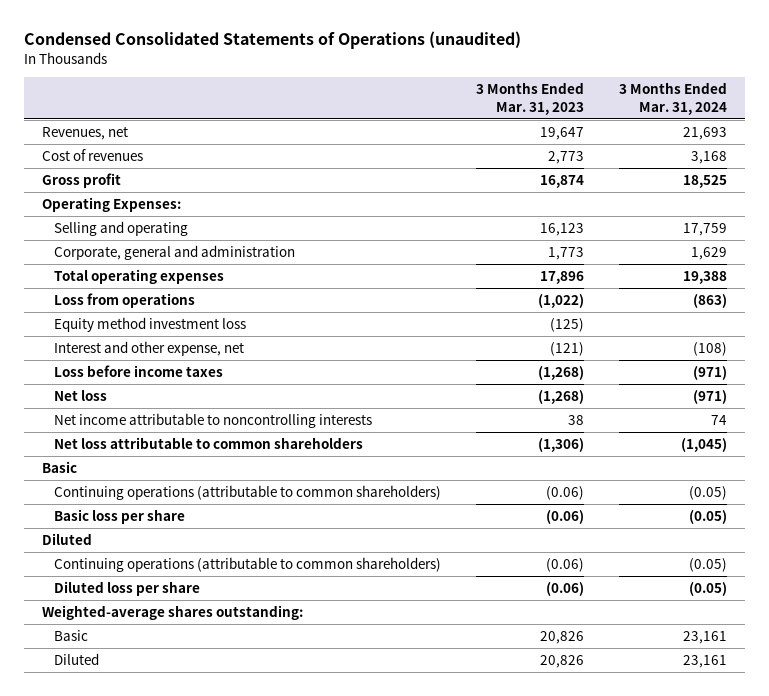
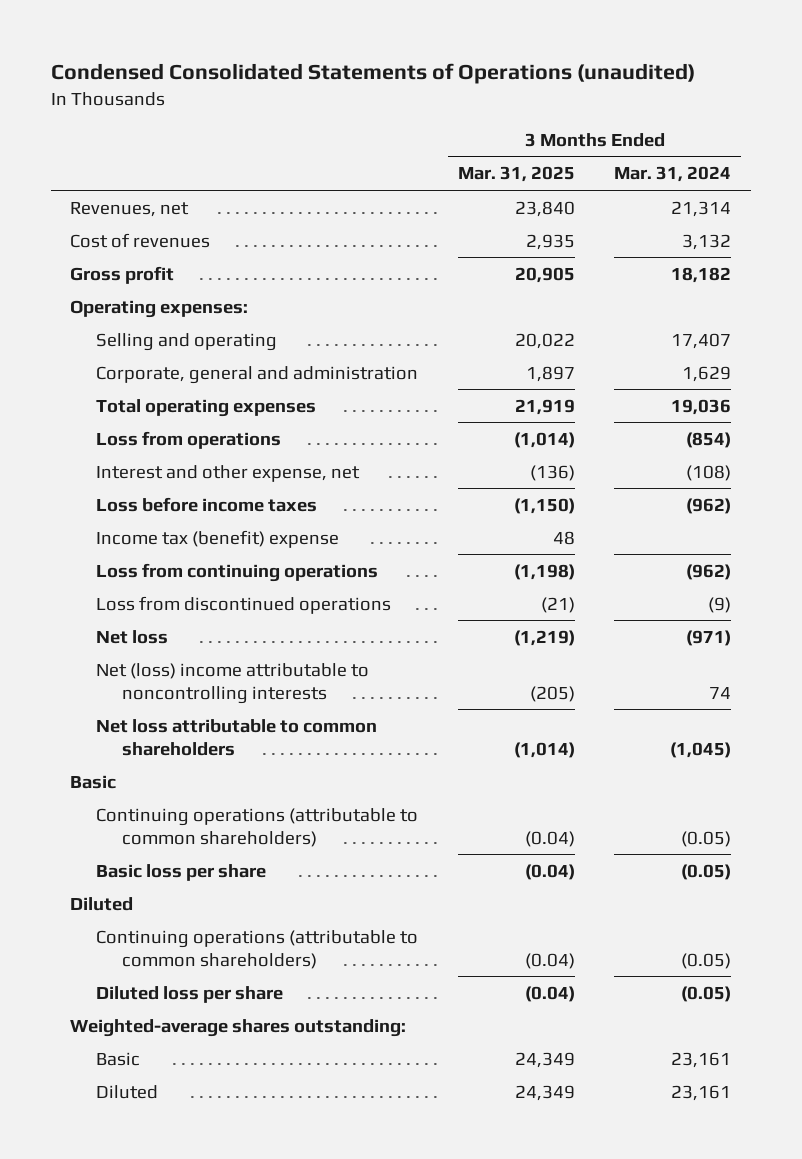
- | 3 Months Ended Mar. 31, 2023 | 3 Months Ended Mar. 31, 2024
+ | 3 Months Ended Mar. 31, 2025 | 3 Months Ended Mar. 31, 2024
- Revenues, net | 19,647 | 21,693
- Cost of revenues | 2,773 | 3,168
- Gross profit | 16,874 | 18,525
- Operating Expenses:
- Selling and operating | 16,123 | 17,759
+ Revenues, net | 23,840 | 21,314
+ Cost of revenues | 2,935 | 3,132
+ Gross profit | 20,905 | 18,182
+ Operating expenses:
+ Selling and operating | 20,022 | 17,407
- Total operating expenses | 17,896 | 19,388
- Loss from operations | (1,022) | (863)
- Equity method investment loss | (125) |
+ Total operating expenses | 21,919 | 19,036
+ Loss from operations | (1,014) | (854)
- Loss before income taxes | (1,268) | (971)
+ Loss before income taxes | (1,150) | (962)
+ Income tax (benefit) expense | 48 |
+ Loss from continuing operations | (1,198) | (962)
+ Loss from discontinued operations | (21) | (9)
- Net income attributable to noncontrolling interests | 38 | 74
+ Net (loss) income attributable to noncontrolling interests | (205) | 74

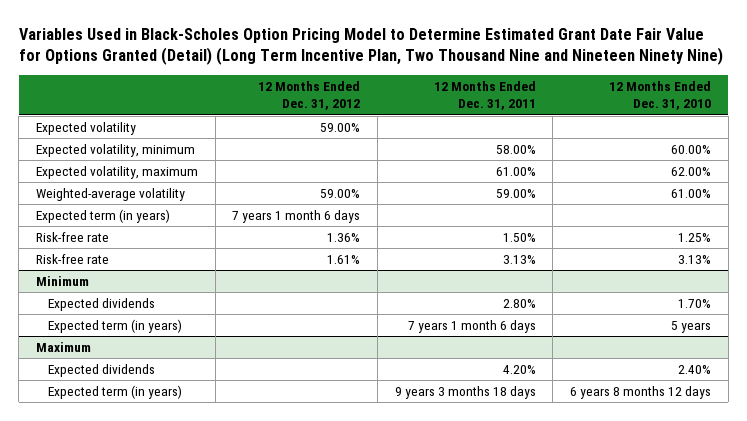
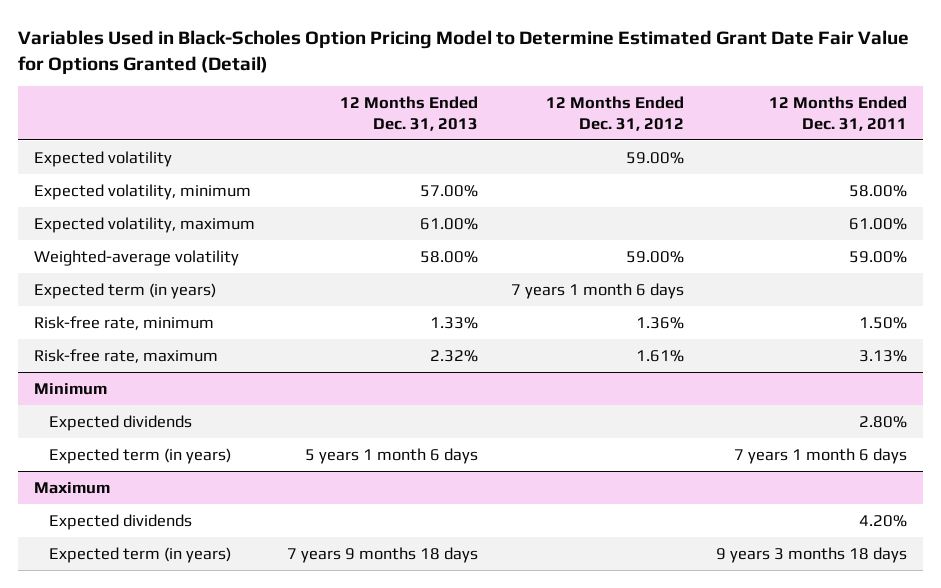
- Variables Used in Black-Scholes Option Pricing Model to Determine Estimated Grant Date Fair Value for Options Granted (Detail) (Long Term Incentive Plan, Two Thousand Nine and Nineteen Ninety Nine)
+ Variables Used in Black-Scholes Option Pricing Model to Determine Estimated Grant Date Fair Value for Options Granted (Detail)
- | 12 Months Ended Dec. 31, 2012 | 12 Months Ended Dec. 31, 2011 | 12 Months Ended Dec. 31, 2010
+ | 12 Months Ended Dec. 31, 2013 | 12 Months Ended Dec. 31, 2012 | 12 Months Ended Dec. 31, 2011
- Risk-free rate | 1.36% | 1.50% | 1.25%
- Risk-free rate | 1.61% | 3.13% | 3.13%
+ Risk-free rate, minimum | 1.33% | 1.36% | 1.50%
+ Risk-free rate, maximum | 2.32% | 1.61% | 3.13%

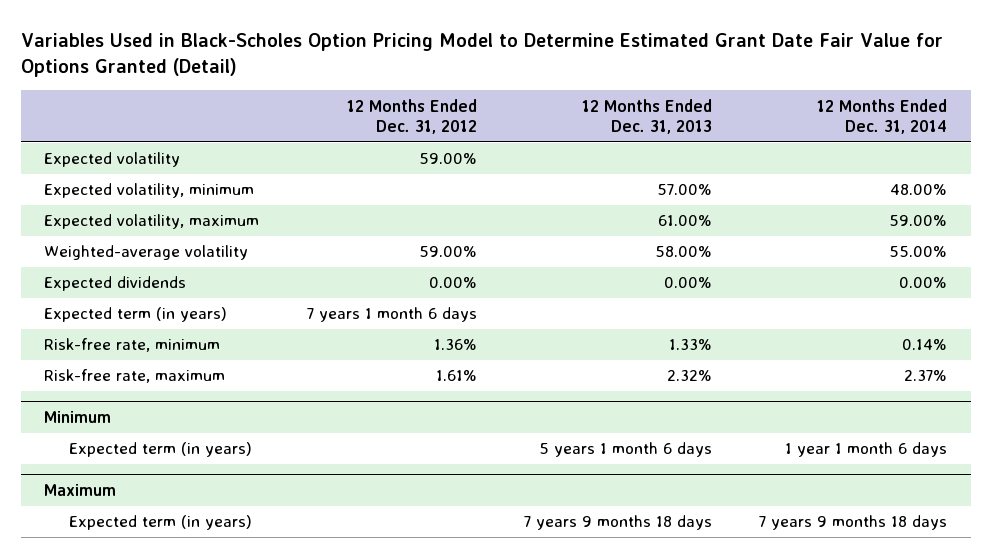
- | 12 Months Ended Dec. 31, 2013 | 12 Months Ended Dec. 31, 2012 | 12 Months Ended Dec. 31, 2011
+ | 12 Months Ended Dec. 31, 2012 | 12 Months Ended Dec. 31, 2013 | 12 Months Ended Dec. 31, 2014
+ Expected dividends | 0.00% | 0.00% | 0.00%
@ Minimum
- Expected dividends | | | 2.80%
@ Maximum
- Expected dividends | | | 4.20%

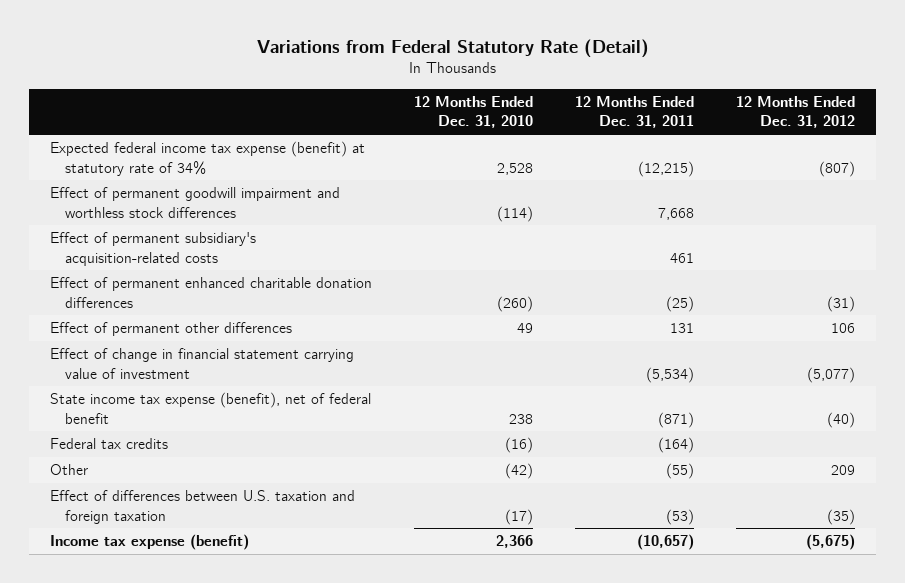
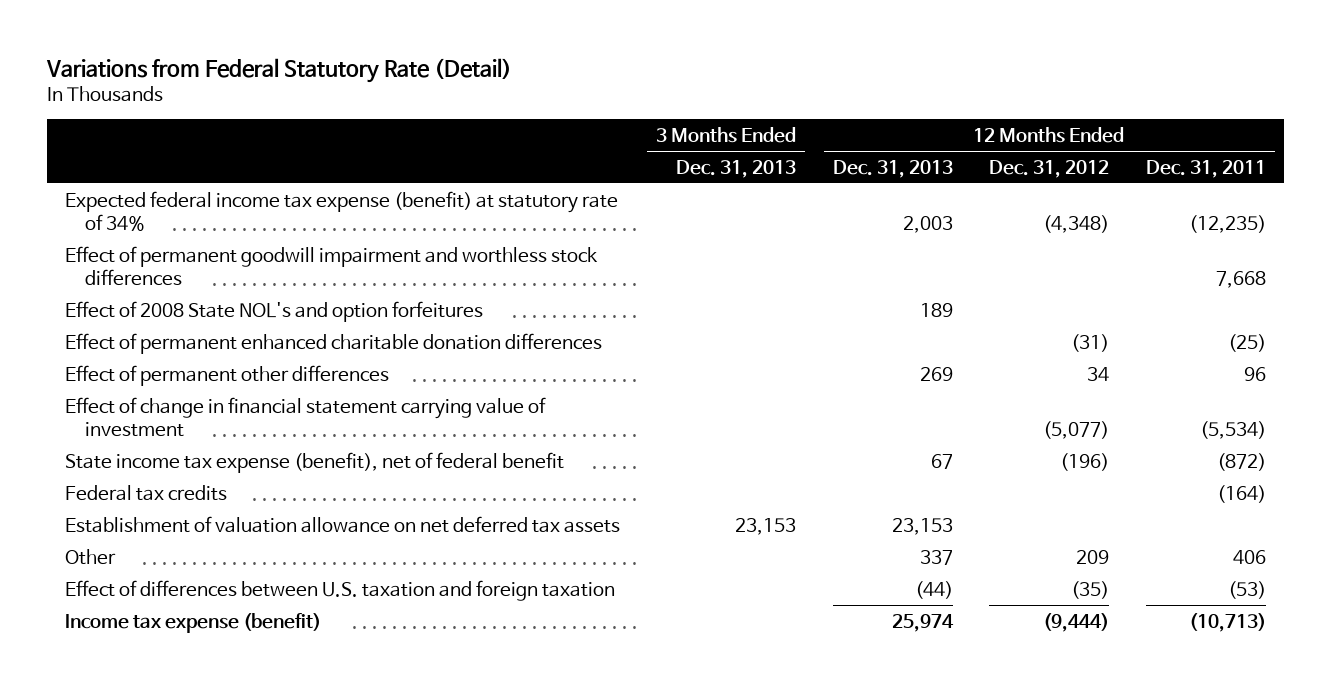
- | 12 Months Ended Dec. 31, 2010 | 12 Months Ended Dec. 31, 2011 | 12 Months Ended Dec. 31, 2012
+ | 3 Months Ended Dec. 31, 2013 | 12 Months Ended Dec. 31, 2013 | 12 Months Ended Dec. 31, 2012 | 12 Months Ended Dec. 31, 2011
- Expected federal income tax expense (benefit) at statutory rate of 34% | 2,528 | (12,215) | (807)
+ Expected federal income tax expense (benefit) at statutory rate of 34% | | 2,003 | (4,348) | (12,235)
- Effect of permanent subsidiary's acquisition-related costs | | 461 |
+ Effect of 2008 State NOL's and option forfeitures | | 189 | |
- Effect of permanent other differences | 49 | 131 | 106
+ Effect of permanent other differences | | 269 | 34 | 96
- State income tax expense (benefit), net of federal benefit | 238 | (871) | (40)
+ State income tax expense (benefit), net of federal benefit | | 67 | (196) | (872)
- Other | (42) | (55) | 209
+ Establishment of valuation allowance on net deferred tax assets | 23,153 | 23,153 | |
+ Other | | 337 | 209 | 406
- Income tax expense (benefit) | 2,366 | (10,657) | (5,675)
+ Income tax expense (benefit) | | 25,974 | (9,444) | (10,713)

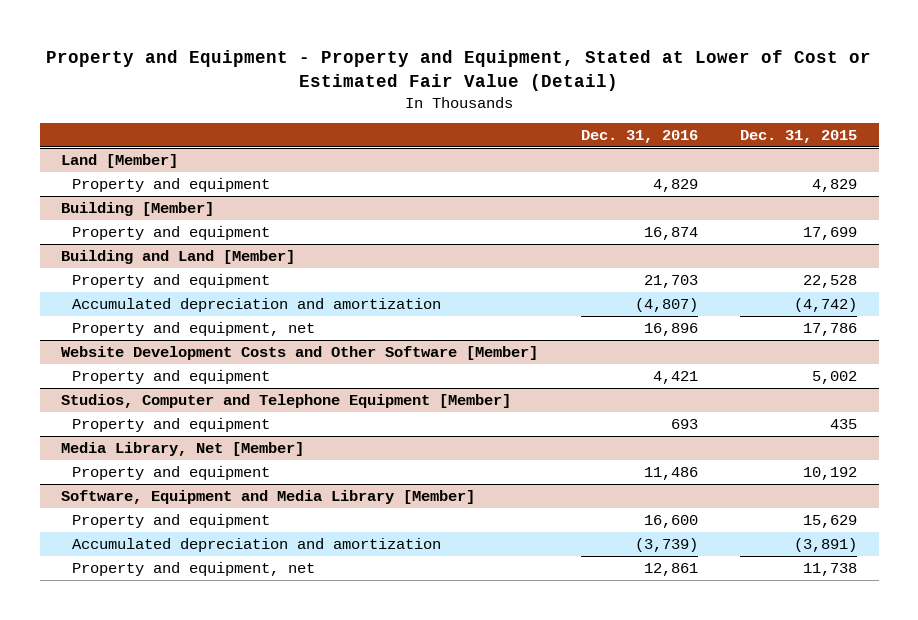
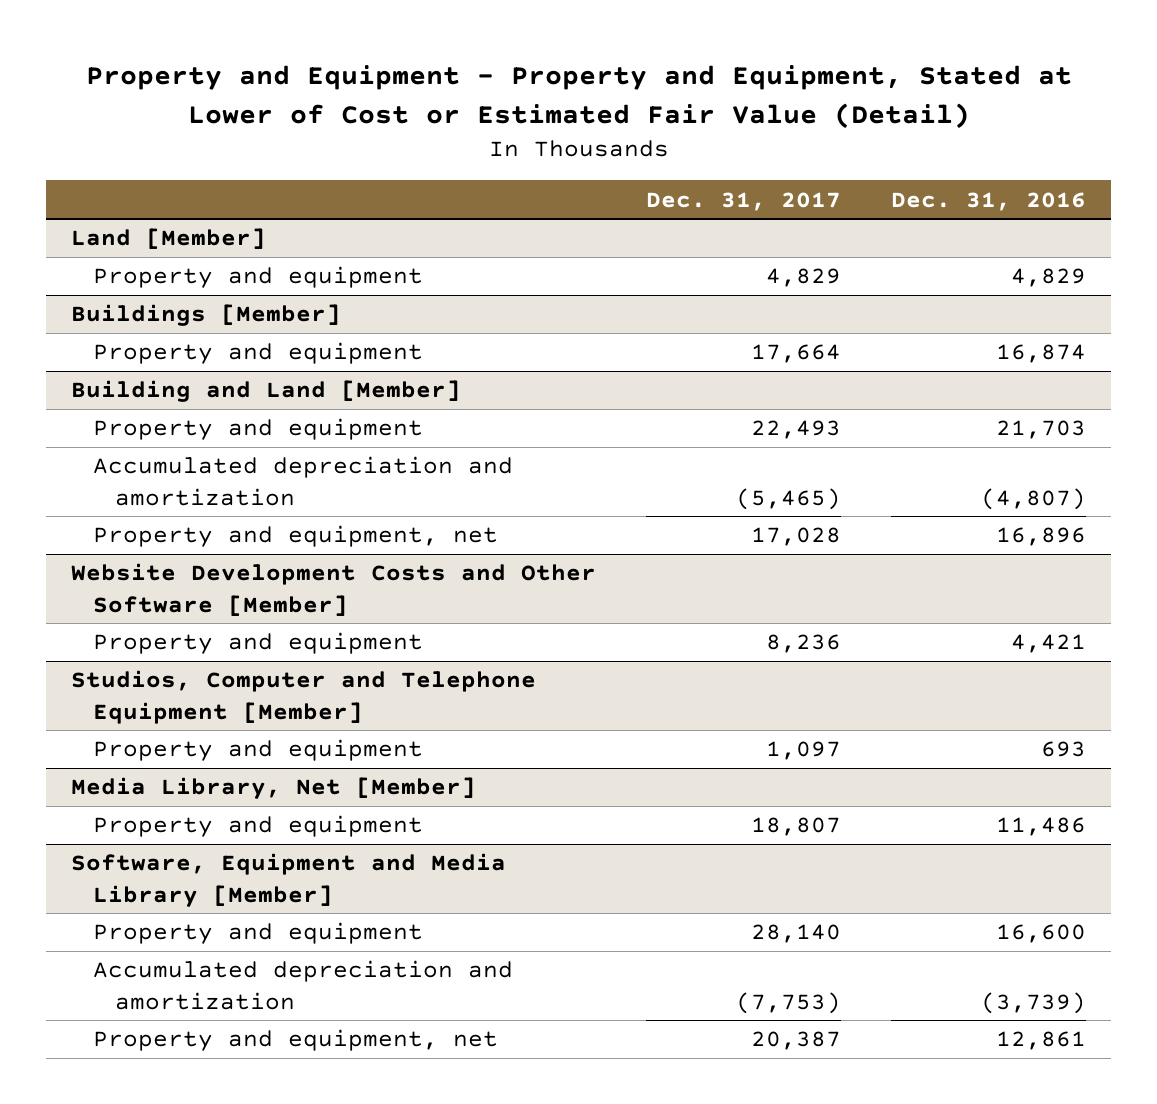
- | Dec. 31, 2016 | Dec. 31, 2015
+ | Dec. 31, 2017 | Dec. 31, 2016
- Building [Member]
+ Buildings [Member]

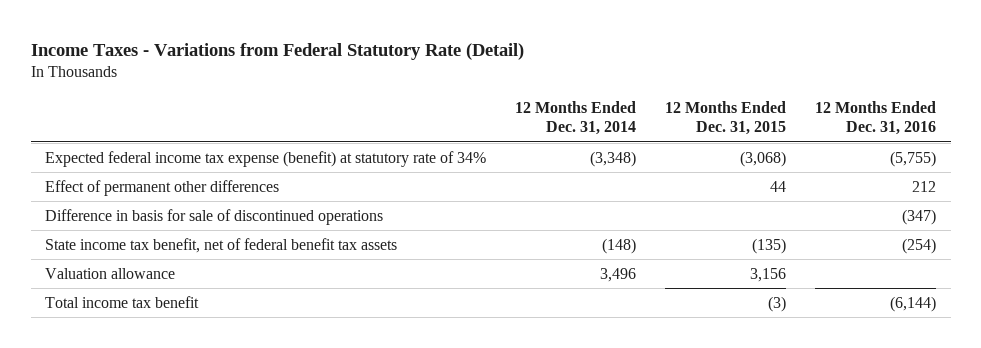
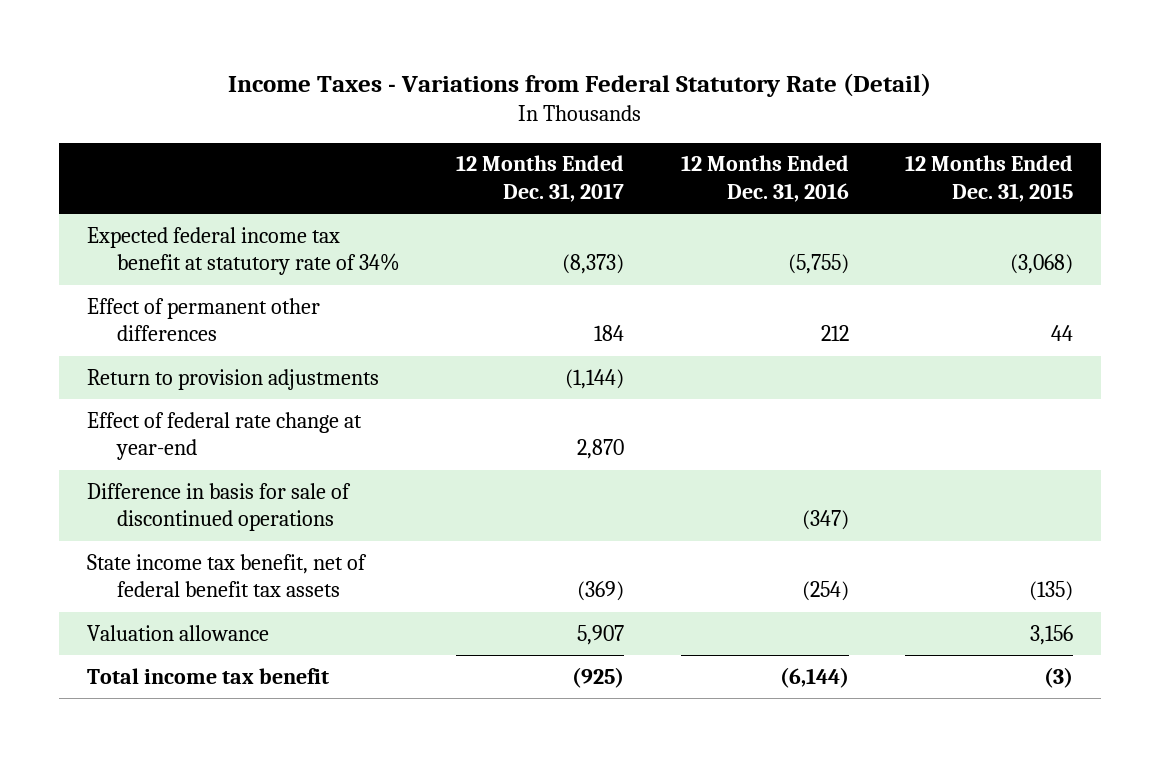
- | 12 Months Ended Dec. 31, 2014 | 12 Months Ended Dec. 31, 2015 | 12 Months Ended Dec. 31, 2016
+ | 12 Months Ended Dec. 31, 2017 | 12 Months Ended Dec. 31, 2016 | 12 Months Ended Dec. 31, 2015
- Expected federal income tax expense (benefit) at statutory rate of 34% | (3,348) | (3,068) | (5,755)
+ Expected federal income tax benefit at statutory rate of 34% | (8,373) | (5,755) | (3,068)
+ Return to provision adjustments | (1,144) | |
+ Effect of federal rate change at year-end | 2,870 | |

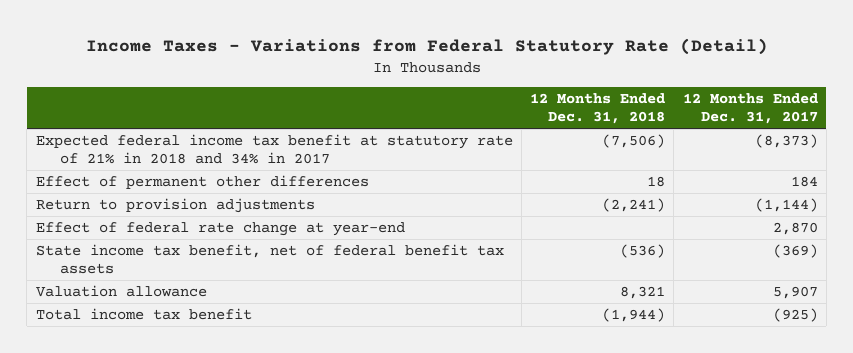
- | 12 Months Ended Dec. 31, 2017 | 12 Months Ended Dec. 31, 2016 | 12 Months Ended Dec. 31, 2015
+ | 12 Months Ended Dec. 31, 2018 | 12 Months Ended Dec. 31, 2017
- Expected federal income tax benefit at statutory rate of 34% | (8,373) | (5,755) | (3,068)
+ Expected federal income tax benefit at statutory rate of 21% in 2018 and 34% in 2017 | (7,506) | (8,373)
- Difference in basis for sale of discontinued operations | | (347) |

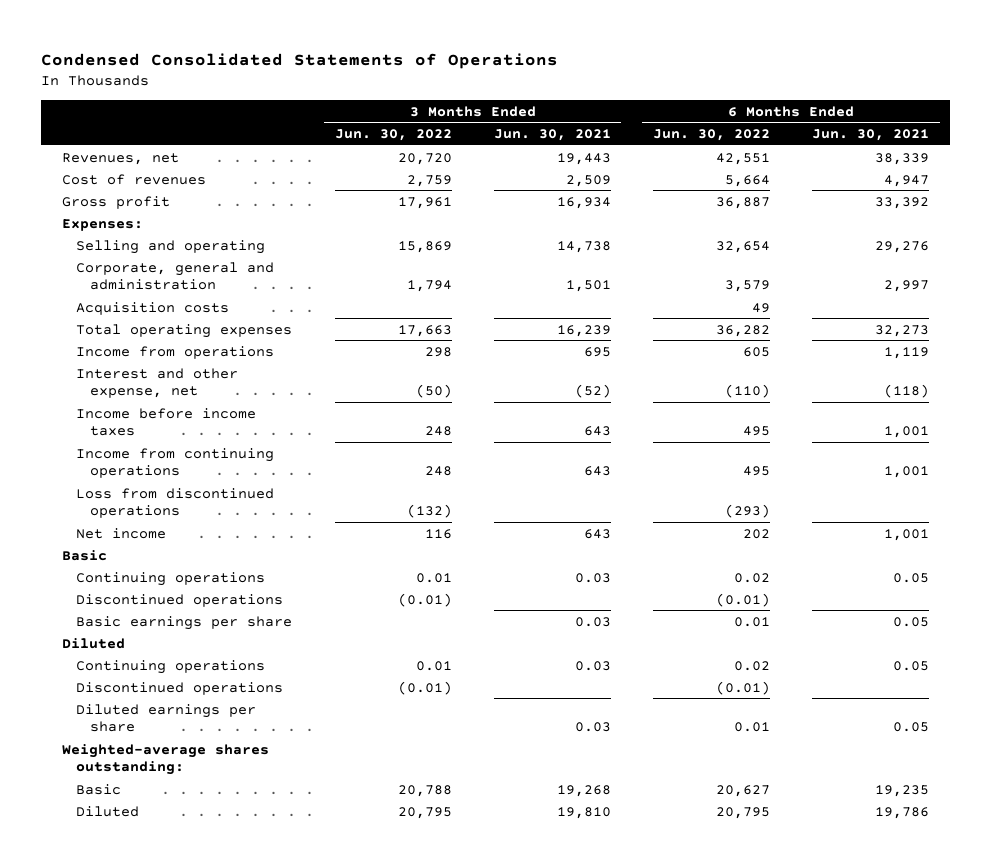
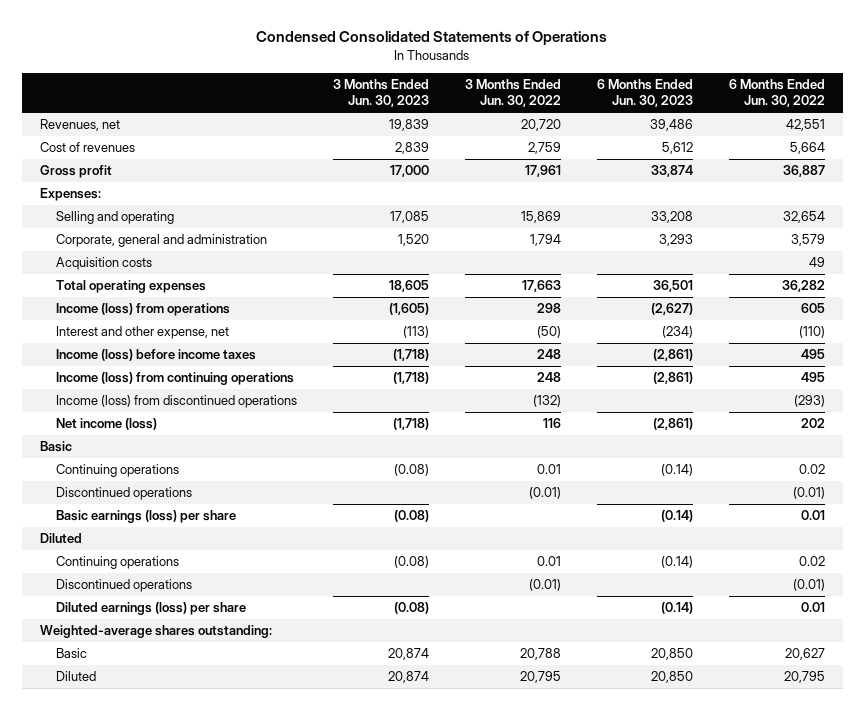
- | 3 Months Ended Jun. 30, 2022 | 3 Months Ended Jun. 30, 2021 | 6 Months Ended Jun. 30, 2022 | 6 Months Ended Jun. 30, 2021
+ | 3 Months Ended Jun. 30, 2023 | 3 Months Ended Jun. 30, 2022 | 6 Months Ended Jun. 30, 2023 | 6 Months Ended Jun. 30, 2022
- Income from operations | 298 | 695 | 605 | 1,119
+ Income (loss) from operations | (1,605) | 298 | (2,627) | 605
- Income before income taxes | 248 | 643 | 495 | 1,001
- Income from continuing operations | 248 | 643 | 495 | 1,001
- Loss from discontinued operations | (132) | | (293) |
- Net income | 116 | 643 | 202 | 1,001
+ Income (loss) before income taxes | (1,718) | 248 | (2,861) | 495
+ Income (loss) from continuing operations | (1,718) | 248 | (2,861) | 495
+ Income (loss) from discontinued operations | | (132) | | (293)
+ Net income (loss) | (1,718) | 116 | (2,861) | 202
- Basic earnings per share | | 0.03 | 0.01 | 0.05
+ Basic earnings (loss) per share | (0.08) | | (0.14) | 0.01
- Diluted earnings per share | | 0.03 | 0.01 | 0.05
+ Diluted earnings (loss) per share | (0.08) | | (0.14) | 0.01

